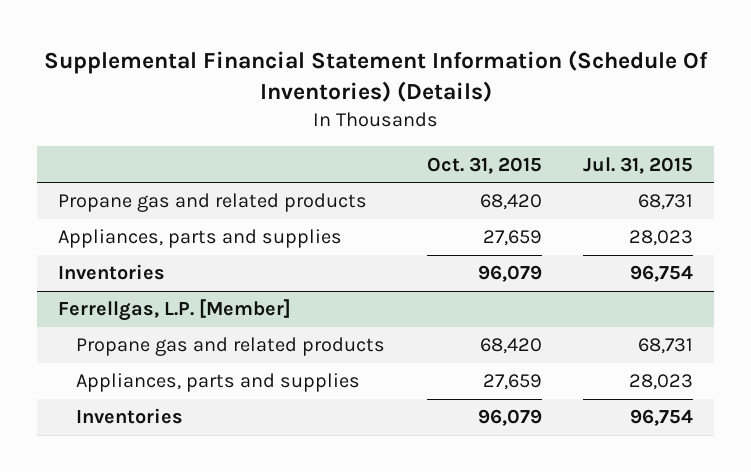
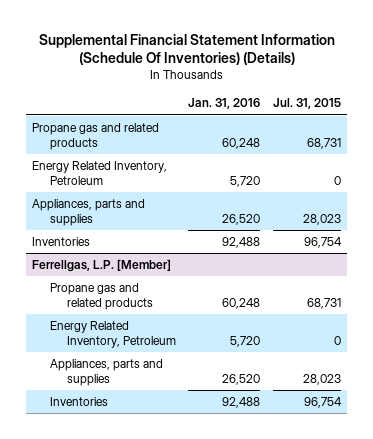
- | Oct. 31, 2015 | Jul. 31, 2015
+ | Jan. 31, 2016 | Jul. 31, 2015
+ Energy Related Inventory, Petroleum | 5,720 | 0
@ Ferrellgas, L.P. [Member]
+ Energy Related Inventory, Petroleum | 5,720 | 0

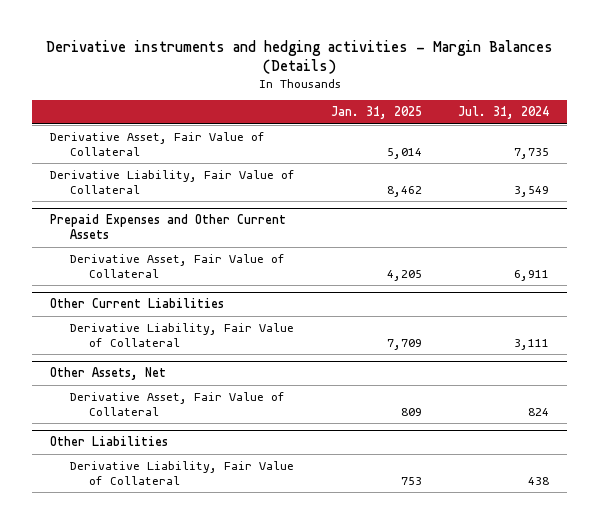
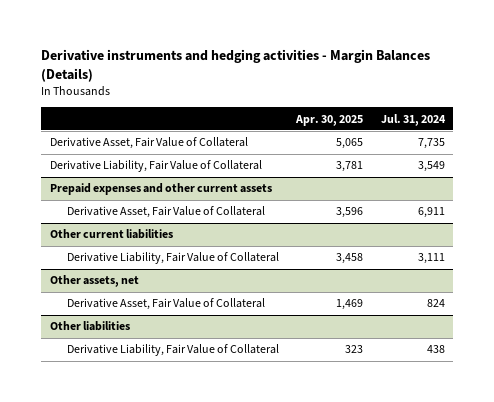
- | Jan. 31, 2025 | Jul. 31, 2024
+ | Apr. 30, 2025 | Jul. 31, 2024
- Prepaid Expenses and Other Current Assets
+ Prepaid expenses and other current assets
- Other Current Liabilities
+ Other current liabilities
- Other Assets, Net
+ Other assets, net
- Other Liabilities
+ Other liabilities

